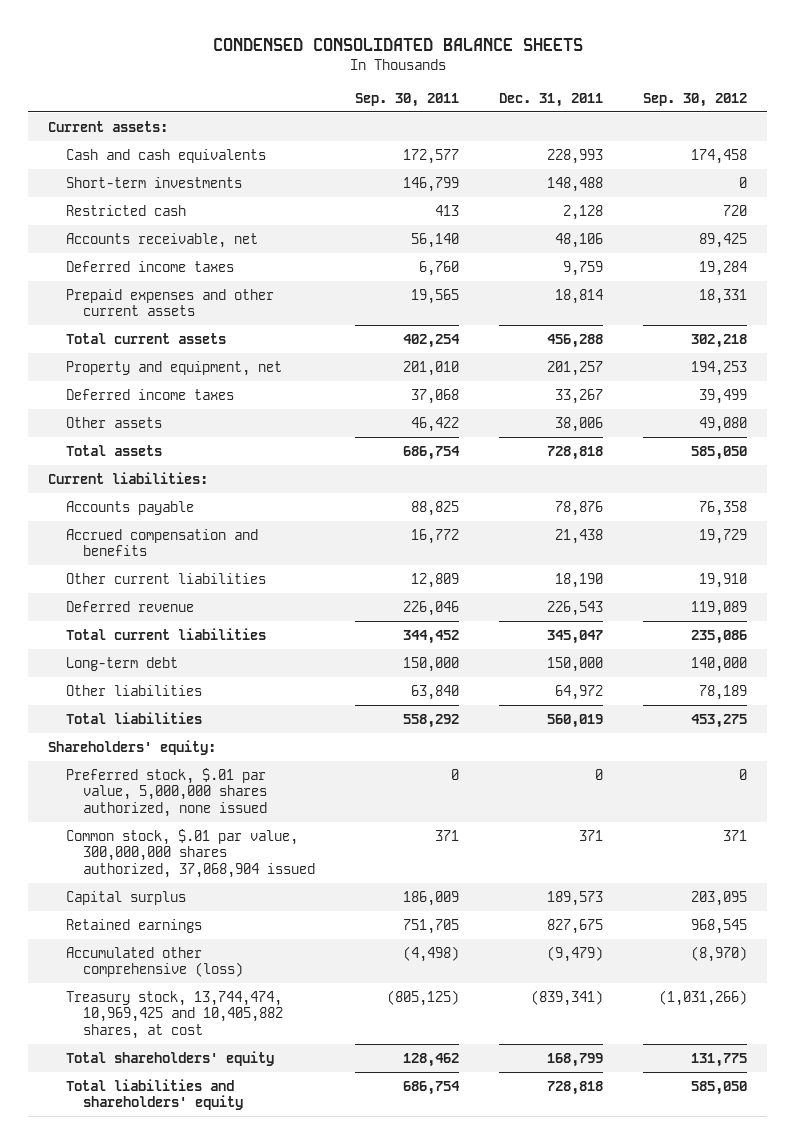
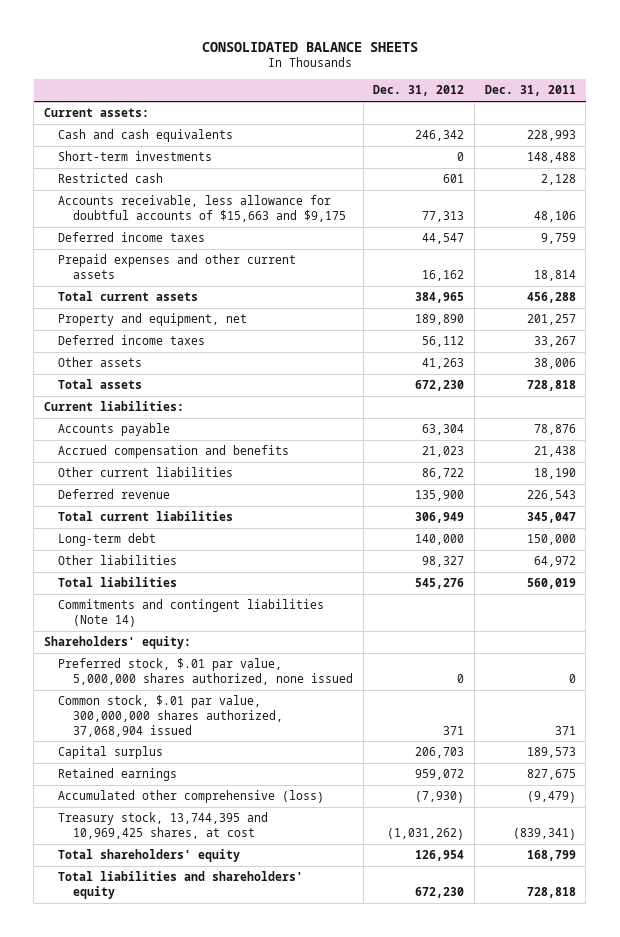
- CONDENSED CONSOLIDATED BALANCE SHEETS
+ CONSOLIDATED BALANCE SHEETS
- | Sep. 30, 2011 | Dec. 31, 2011 | Sep. 30, 2012
+ | Dec. 31, 2012 | Dec. 31, 2011
- Accounts receivable, net | 56,140 | 48,106 | 89,425
+ Accounts receivable, less allowance for doubtful accounts of $15,663 and $9,175 | 77,313 | 48,106
+ Commitments and contingent liabilities (Note 14)
- Treasury stock, 13,744,474, 10,969,425 and 10,405,882 shares, at cost | (805,125) | (839,341) | (1,031,266)
+ Treasury stock, 13,744,395 and 10,969,425 shares, at cost | (1,031,262) | (839,341)

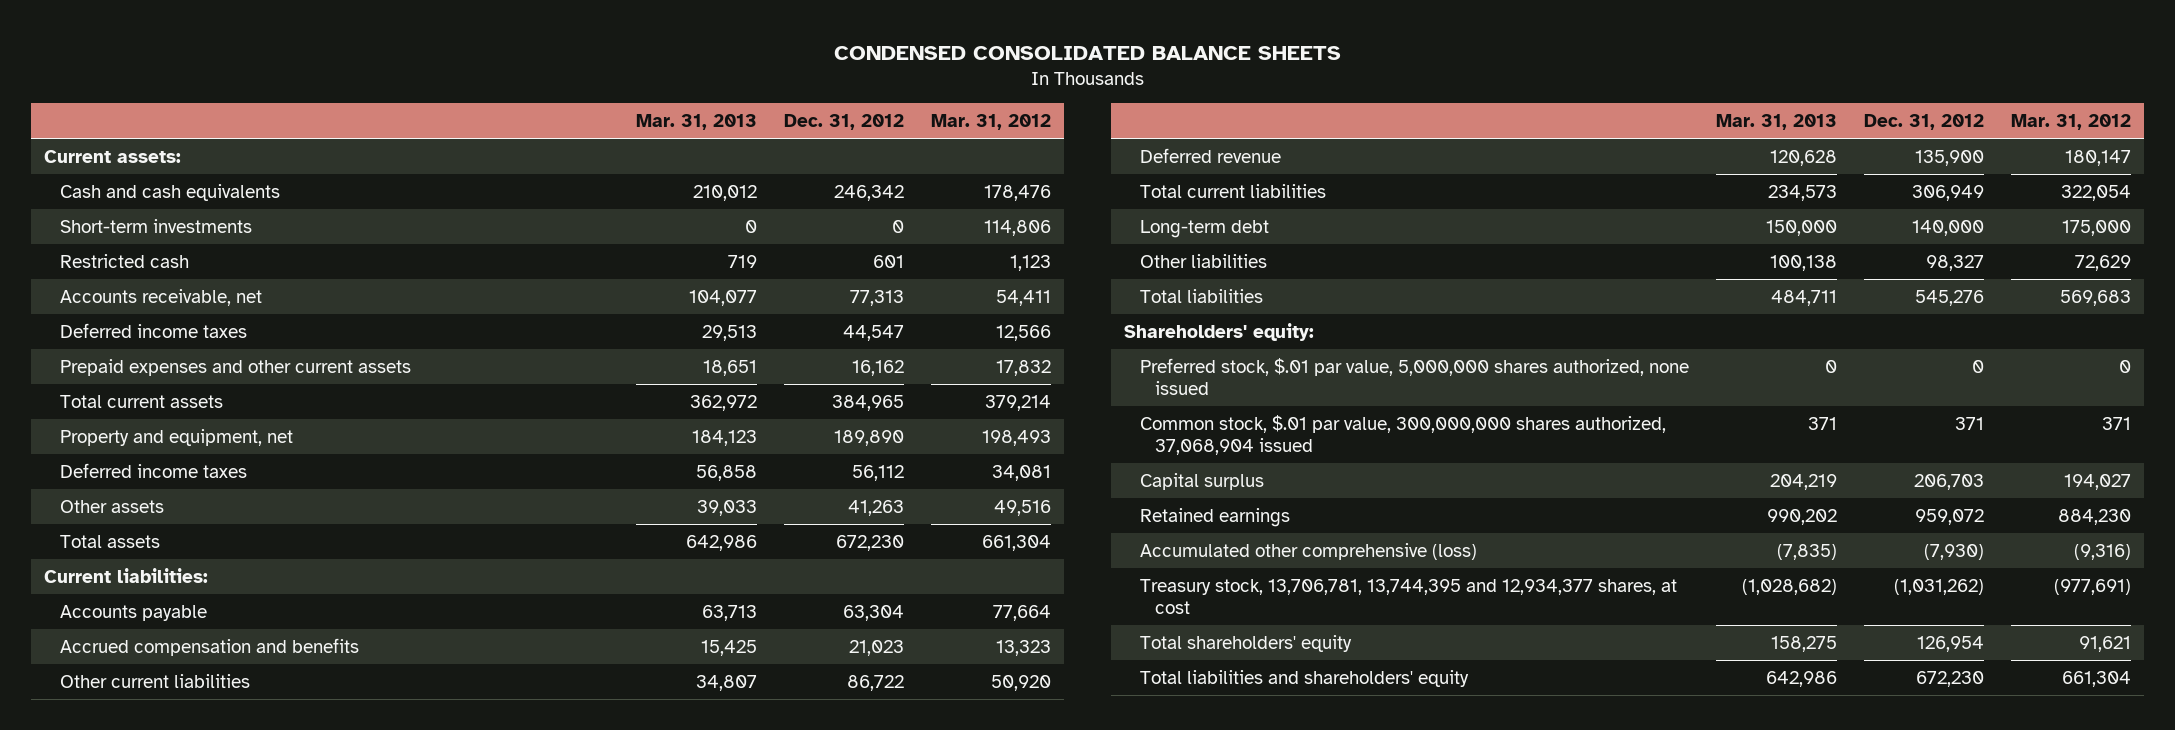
- CONSOLIDATED BALANCE SHEETS
+ CONDENSED CONSOLIDATED BALANCE SHEETS
- | Dec. 31, 2012 | Dec. 31, 2011
+ | Mar. 31, 2013 | Dec. 31, 2012 | Mar. 31, 2012
- Accounts receivable, less allowance for doubtful accounts of $15,663 and $9,175 | 77,313 | 48,106
+ Accounts receivable, net | 104,077 | 77,313 | 54,411
- Commitments and contingent liabilities (Note 14)
- Treasury stock, 13,744,395 and 10,969,425 shares, at cost | (1,031,262) | (839,341)
+ Treasury stock, 13,706,781, 13,744,395 and 12,934,377 shares, at cost | (1,028,682) | (1,031,262) | (977,691)

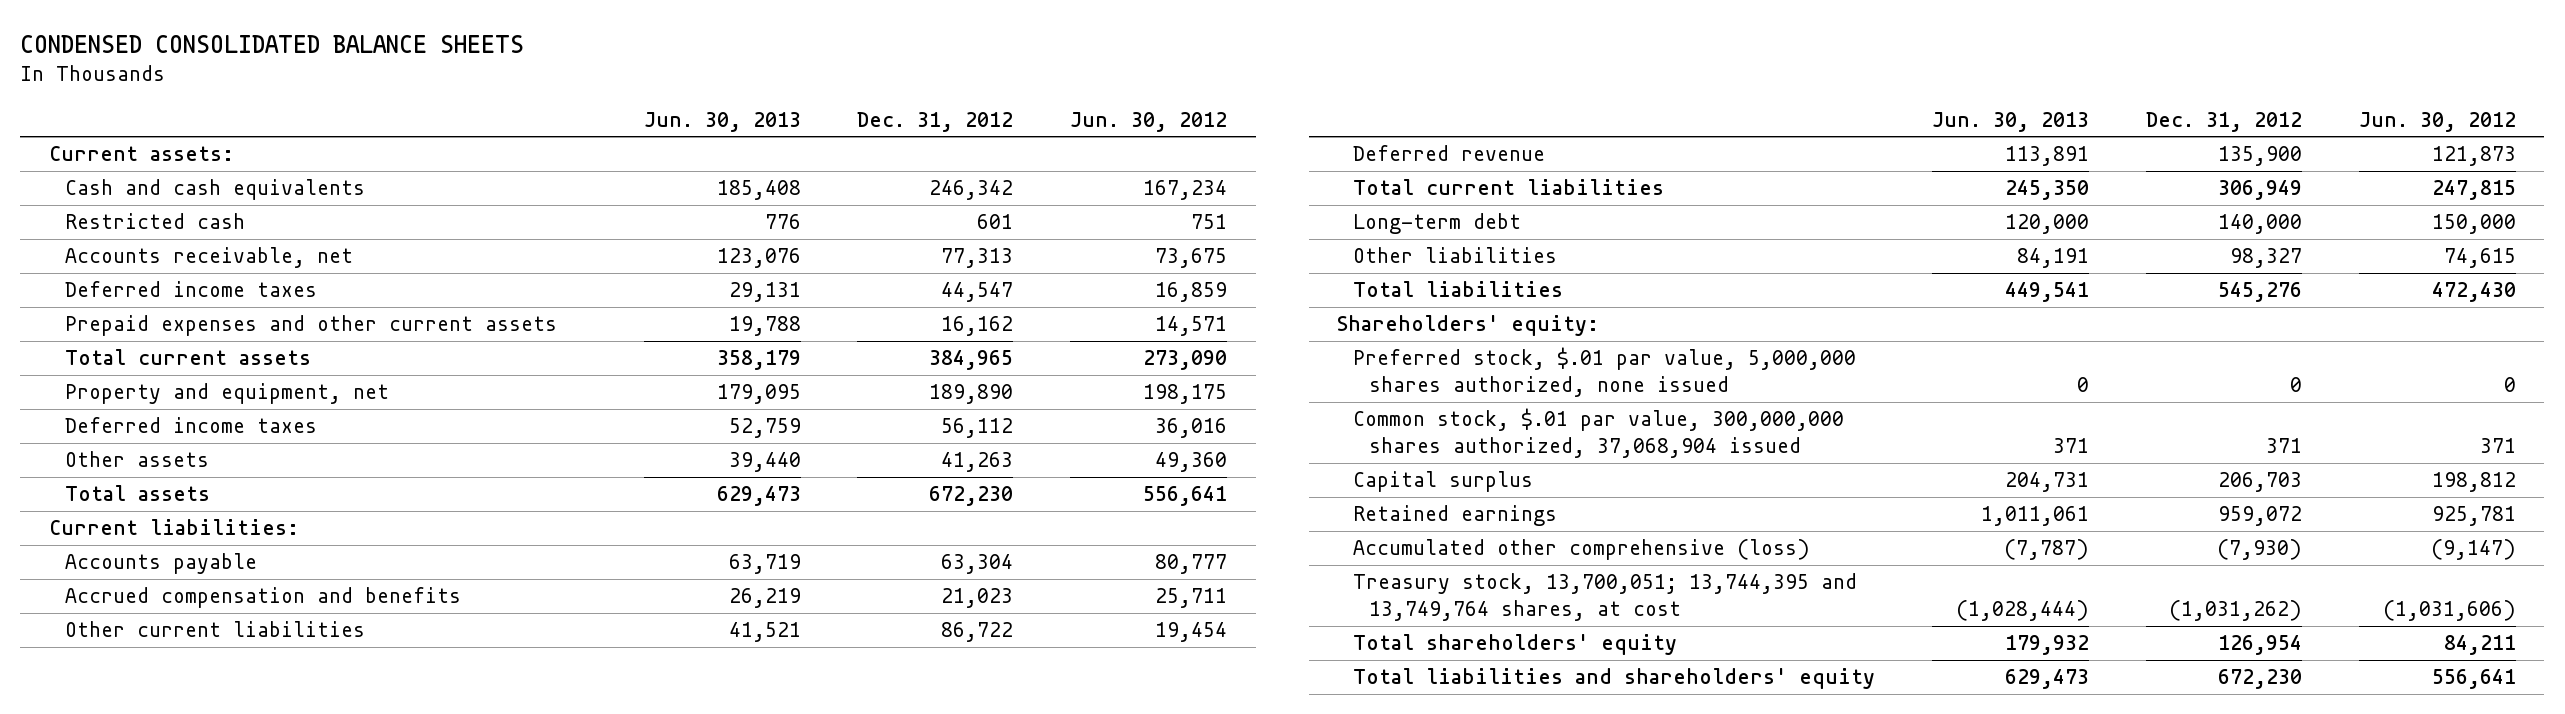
- | Mar. 31, 2013 | Dec. 31, 2012 | Mar. 31, 2012
+ | Jun. 30, 2013 | Dec. 31, 2012 | Jun. 30, 2012
- Short-term investments | 0 | 0 | 114,806
- Treasury stock, 13,706,781, 13,744,395 and 12,934,377 shares, at cost | (1,028,682) | (1,031,262) | (977,691)
+ Treasury stock, 13,700,051; 13,744,395 and 13,749,764 shares, at cost | (1,028,444) | (1,031,262) | (1,031,606)

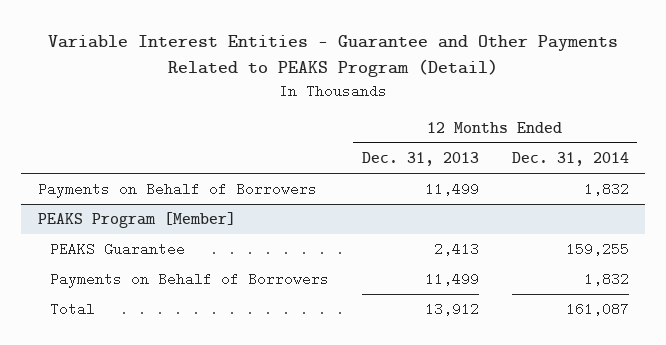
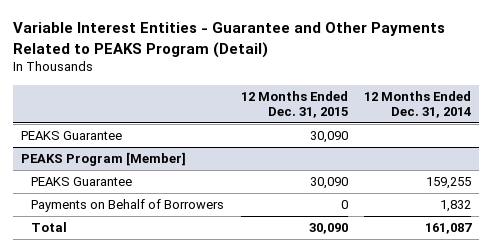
- | 12 Months Ended Dec. 31, 2013 | 12 Months Ended Dec. 31, 2014
+ | 12 Months Ended Dec. 31, 2015 | 12 Months Ended Dec. 31, 2014
- Payments on Behalf of Borrowers | 11,499 | 1,832
+ PEAKS Guarantee | 30,090 |

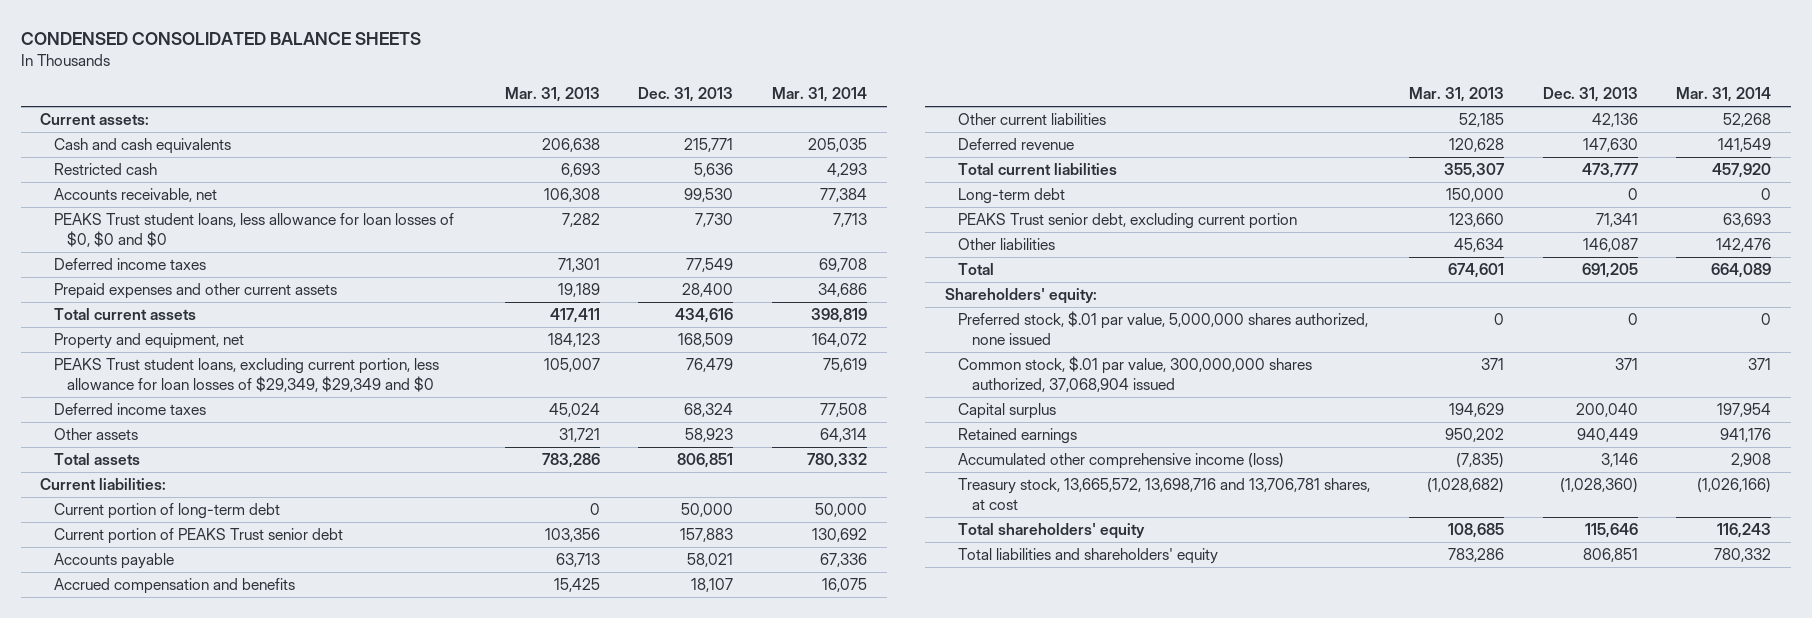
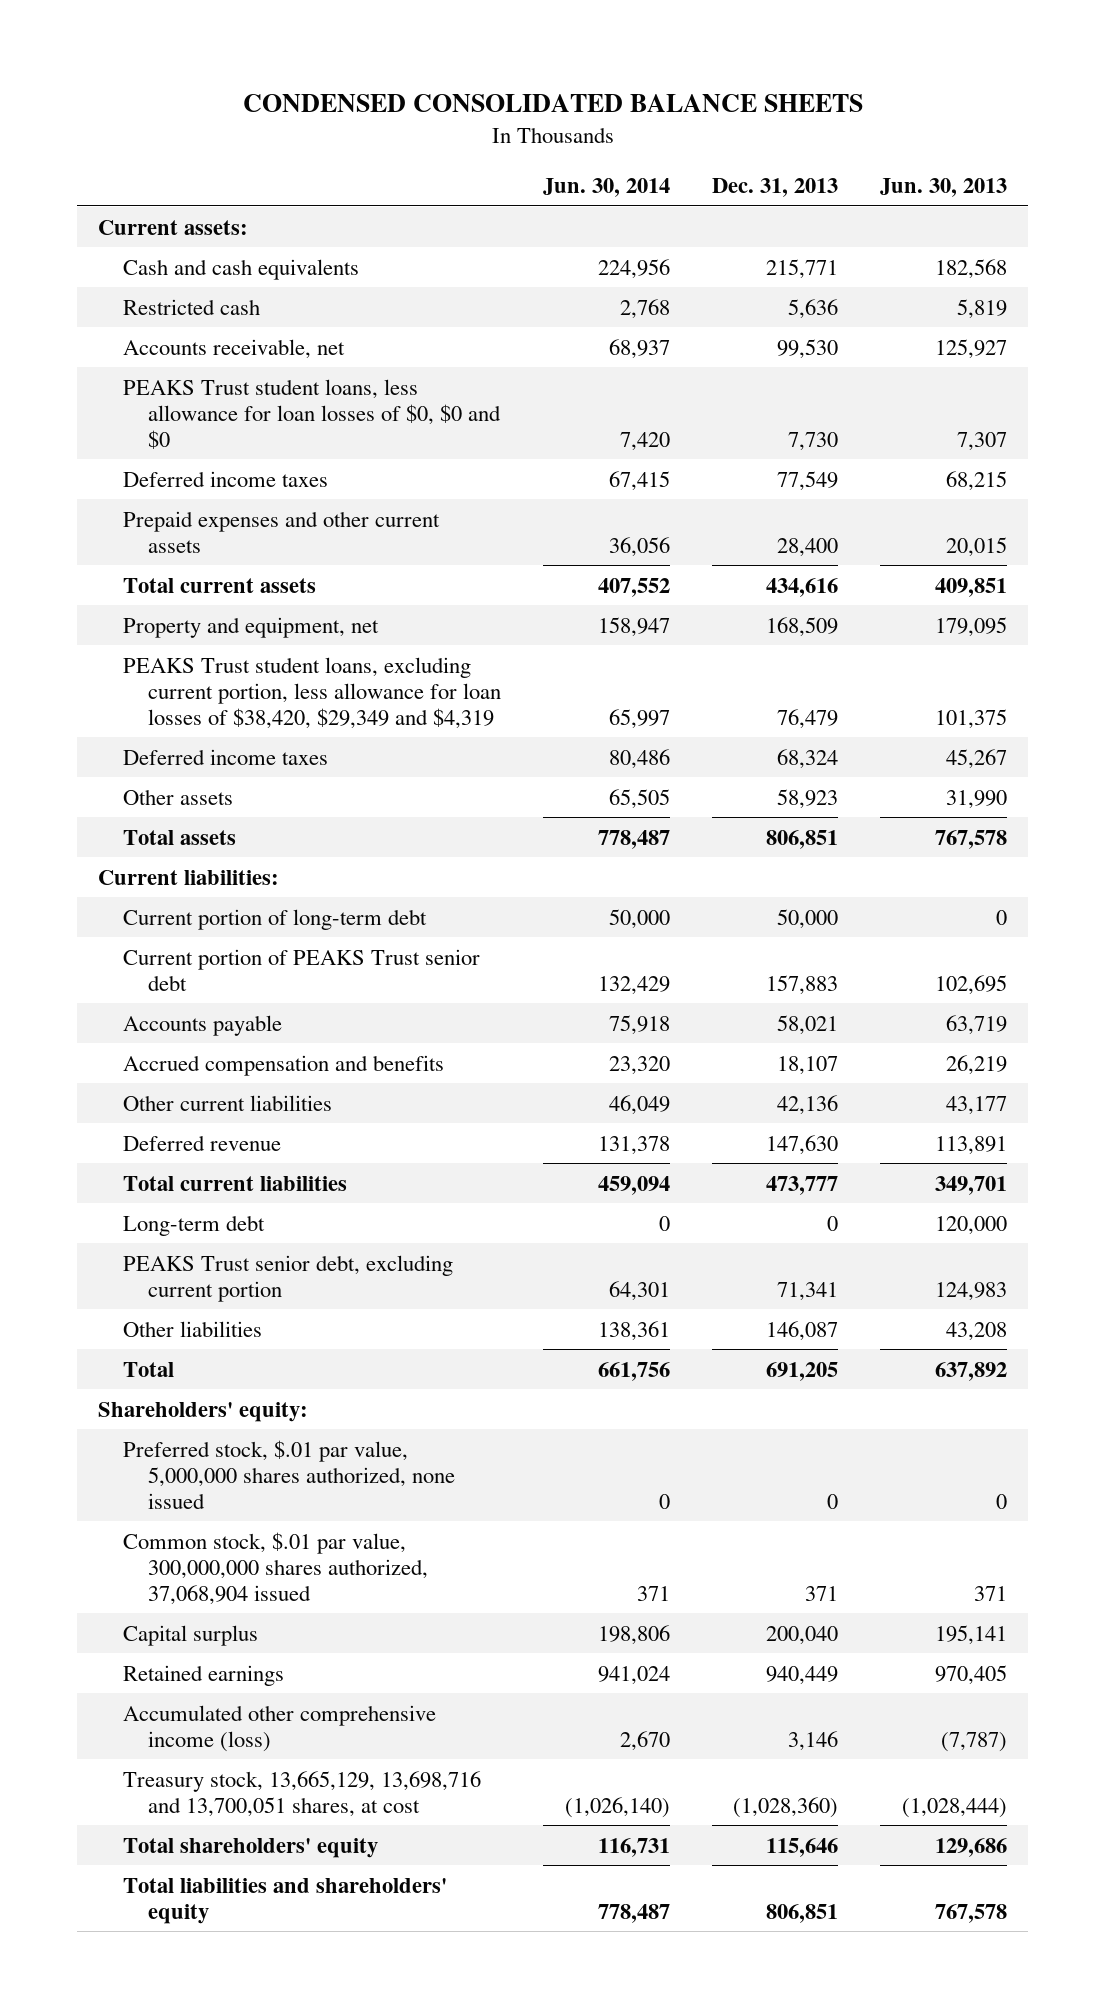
- | Mar. 31, 2013 | Dec. 31, 2013 | Mar. 31, 2014
+ | Jun. 30, 2014 | Dec. 31, 2013 | Jun. 30, 2013
- PEAKS Trust student loans, excluding current portion, less allowance for loan losses of $29,349, $29,349 and $0 | 105,007 | 76,479 | 75,619
+ PEAKS Trust student loans, excluding current portion, less allowance for loan losses of $38,420, $29,349 and $4,319 | 65,997 | 76,479 | 101,375
- Treasury stock, 13,665,572, 13,698,716 and 13,706,781 shares, at cost | (1,028,682) | (1,028,360) | (1,026,166)
+ Treasury stock, 13,665,129, 13,698,716 and 13,700,051 shares, at cost | (1,026,140) | (1,028,360) | (1,028,444)

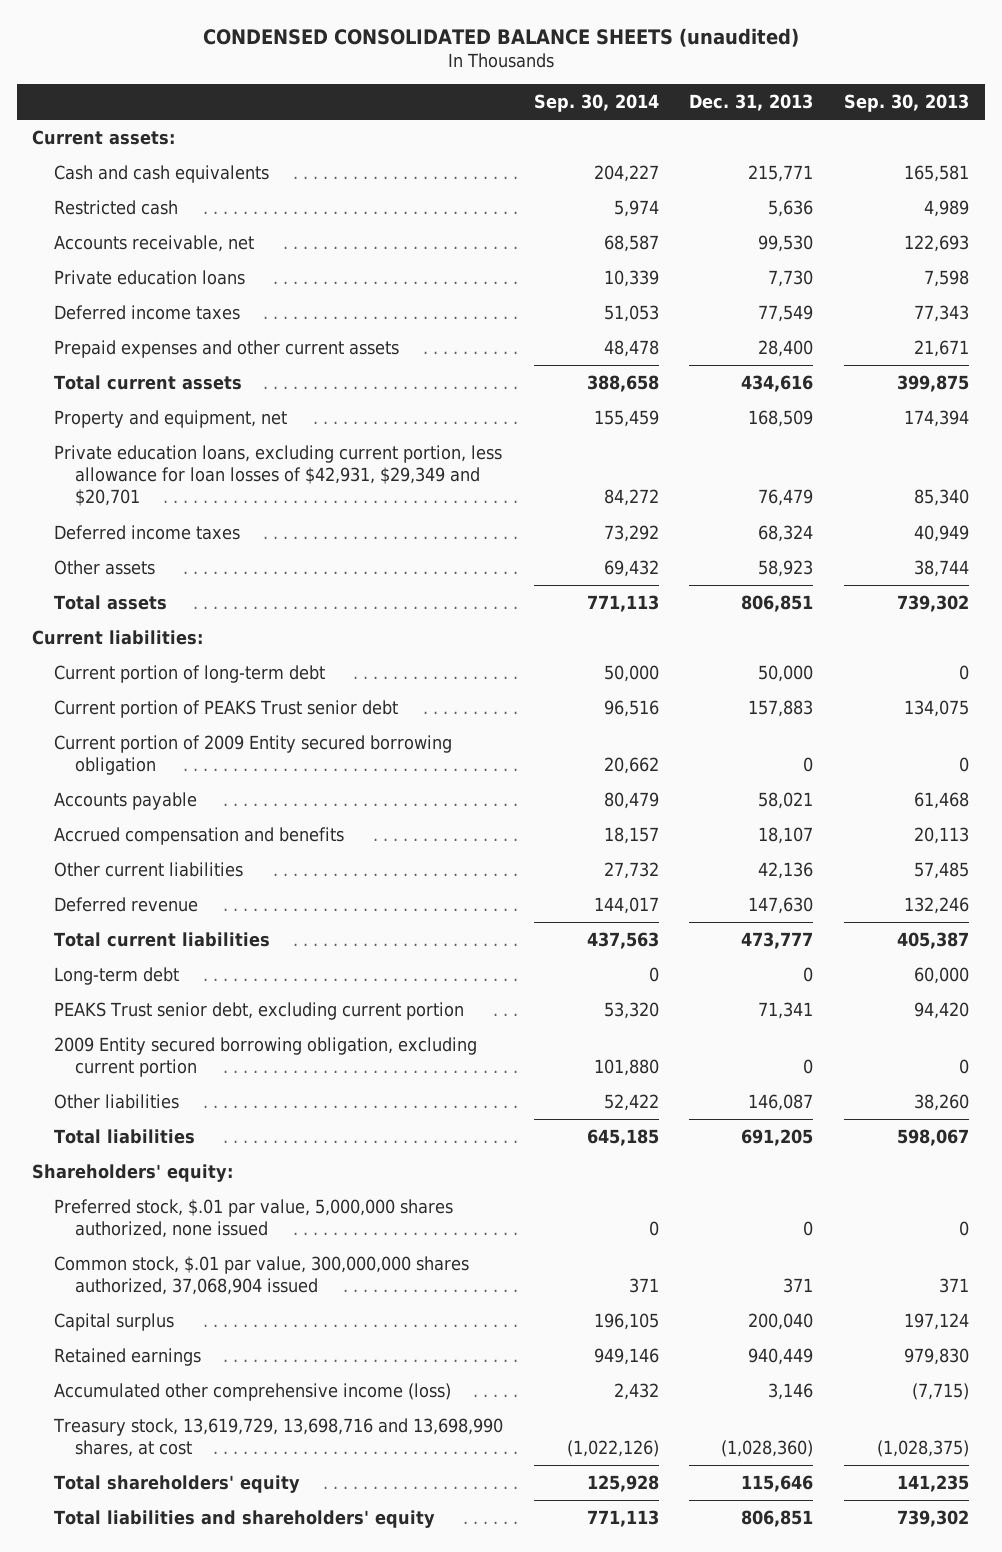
- CONDENSED CONSOLIDATED BALANCE SHEETS
+ CONDENSED CONSOLIDATED BALANCE SHEETS (unaudited)
- | Jun. 30, 2014 | Dec. 31, 2013 | Jun. 30, 2013
+ | Sep. 30, 2014 | Dec. 31, 2013 | Sep. 30, 2013
- PEAKS Trust student loans, less allowance for loan losses of $0, $0 and $0 | 7,420 | 7,730 | 7,307
+ Private education loans | 10,339 | 7,730 | 7,598
- PEAKS Trust student loans, excluding current portion, less allowance for loan losses of $38,420, $29,349 and $4,319 | 65,997 | 76,479 | 101,375
+ Private education loans, excluding current portion, less allowance for loan losses of $42,931, $29,349 and $20,701 | 84,272 | 76,479 | 85,340
+ Current portion of 2009 Entity secured borrowing obligation | 20,662 | 0 | 0
+ 2009 Entity secured borrowing obligation, excluding current portion | 101,880 | 0 | 0
- Total | 661,756 | 691,205 | 637,892
+ Total liabilities | 645,185 | 691,205 | 598,067
- Treasury stock, 13,665,129, 13,698,716 and 13,700,051 shares, at cost | (1,026,140) | (1,028,360) | (1,028,444)
+ Treasury stock, 13,619,729, 13,698,716 and 13,698,990 shares, at cost | (1,022,126) | (1,028,360) | (1,028,375)

